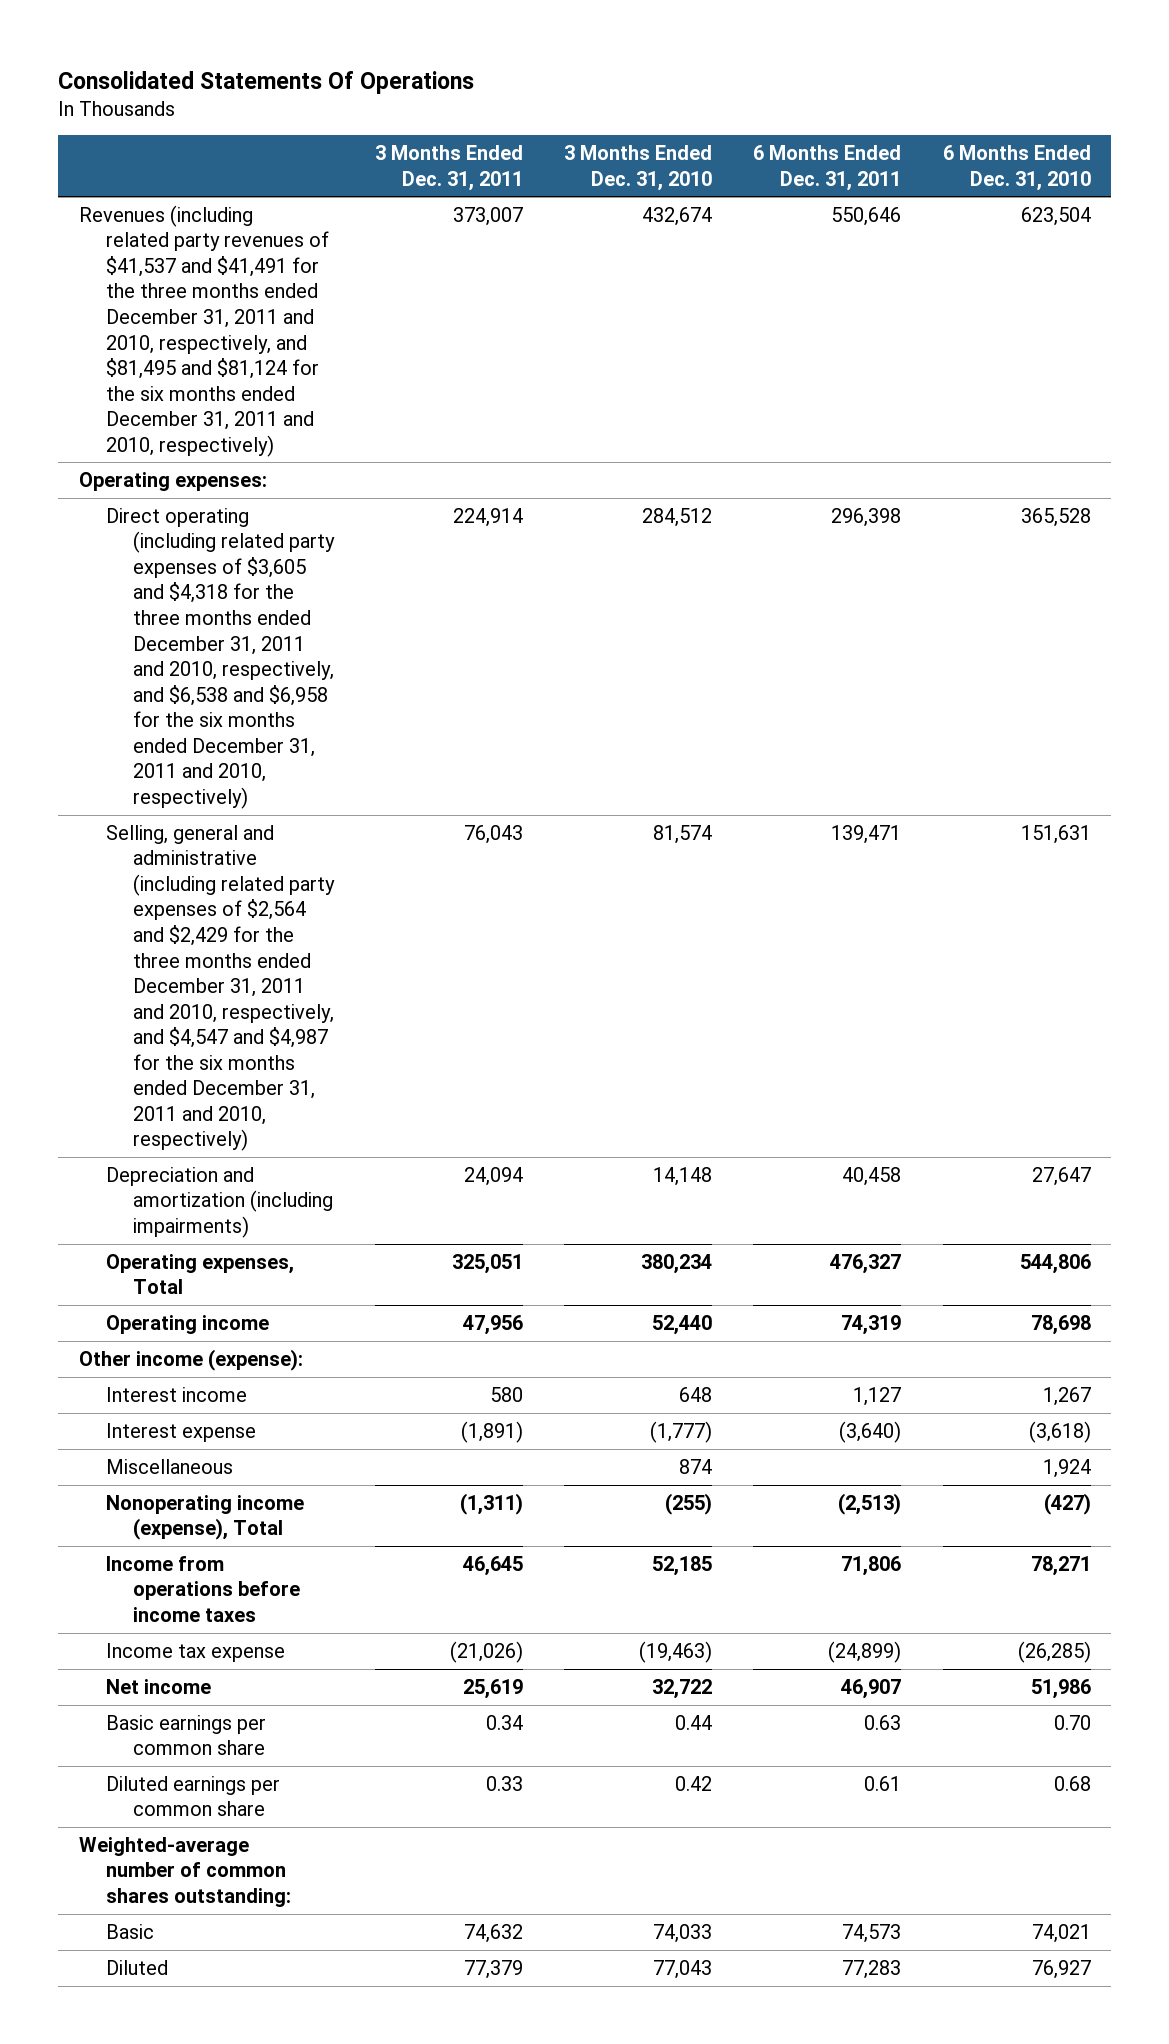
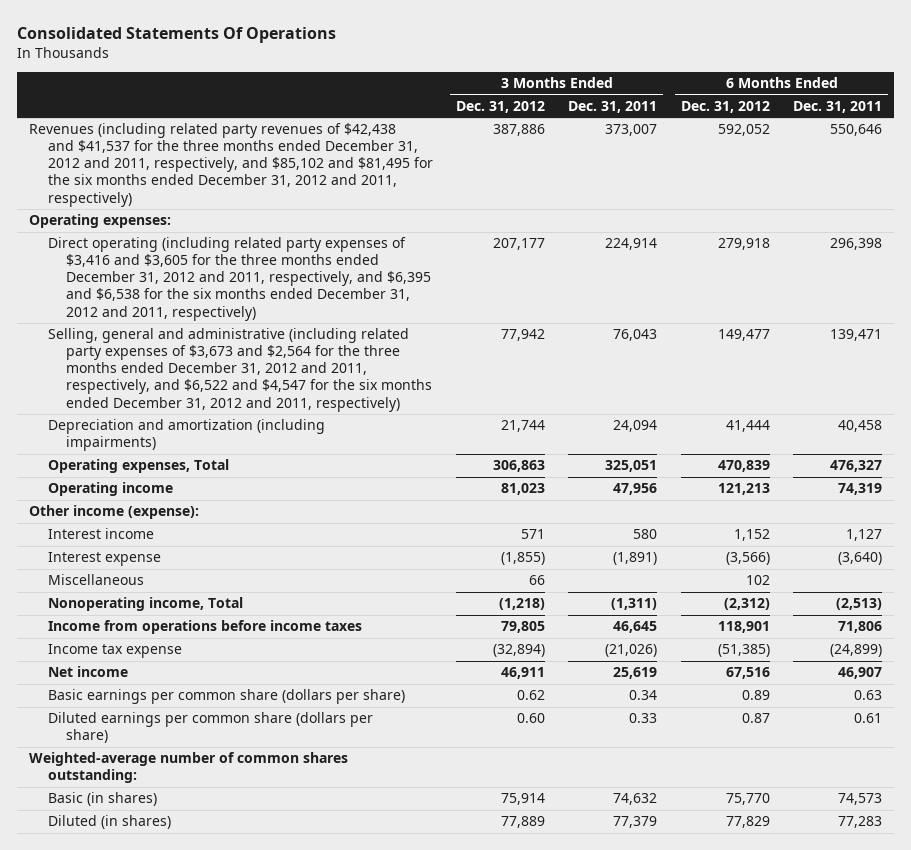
- | 3 Months Ended Dec. 31, 2011 | 3 Months Ended Dec. 31, 2010 | 6 Months Ended Dec. 31, 2011 | 6 Months Ended Dec. 31, 2010
+ | 3 Months Ended Dec. 31, 2012 | 3 Months Ended Dec. 31, 2011 | 6 Months Ended Dec. 31, 2012 | 6 Months Ended Dec. 31, 2011
- Revenues (including related party revenues of $41,537 and $41,491 for the three months ended December 31, 2011 and 2010, respectively, and $81,495 and $81,124 for the six months ended December 31, 2011 and 2010, respectively) | 373,007 | 432,674 | 550,646 | 623,504
+ Revenues (including related party revenues of $42,438 and $41,537 for the three months ended December 31, 2012 and 2011, respectively, and $85,102 and $81,495 for the six months ended December 31, 2012 and 2011, respectively) | 387,886 | 373,007 | 592,052 | 550,646
- Direct operating (including related party expenses of $3,605 and $4,318 for the three months ended December 31, 2011 and 2010, respectively, and $6,538 and $6,958 for the six months ended December 31, 2011 and 2010, respectively) | 224,914 | 284,512 | 296,398 | 365,528
- Selling, general and administrative (including related party expenses of $2,564 and $2,429 for the three months ended December 31, 2011 and 2010, respectively, and $4,547 and $4,987 for the six months ended December 31, 2011 and 2010, respectively) | 76,043 | 81,574 | 139,471 | 151,631
+ Direct operating (including related party expenses of $3,416 and $3,605 for the three months ended December 31, 2012 and 2011, respectively, and $6,395 and $6,538 for the six months ended December 31, 2012 and 2011, respectively) | 207,177 | 224,914 | 279,918 | 296,398
+ Selling, general and administrative (including related party expenses of $3,673 and $2,564 for the three months ended December 31, 2012 and 2011, respectively, and $6,522 and $4,547 for the six months ended December 31, 2012 and 2011, respectively) | 77,942 | 76,043 | 149,477 | 139,471
- Nonoperating income (expense), Total | (1,311) | (255) | (2,513) | (427)
+ Nonoperating income, Total | (1,218) | (1,311) | (2,312) | (2,513)
- Basic earnings per common share | 0.34 | 0.44 | 0.63 | 0.70
- Diluted earnings per common share | 0.33 | 0.42 | 0.61 | 0.68
+ Basic earnings per common share (dollars per share) | 0.62 | 0.34 | 0.89 | 0.63
+ Diluted earnings per common share (dollars per share) | 0.60 | 0.33 | 0.87 | 0.61
- Basic | 74,632 | 74,033 | 74,573 | 74,021
- Diluted | 77,379 | 77,043 | 77,283 | 76,927
+ Basic (in shares) | 75,914 | 74,632 | 75,770 | 74,573
+ Diluted (in shares) | 77,889 | 77,379 | 77,829 | 77,283

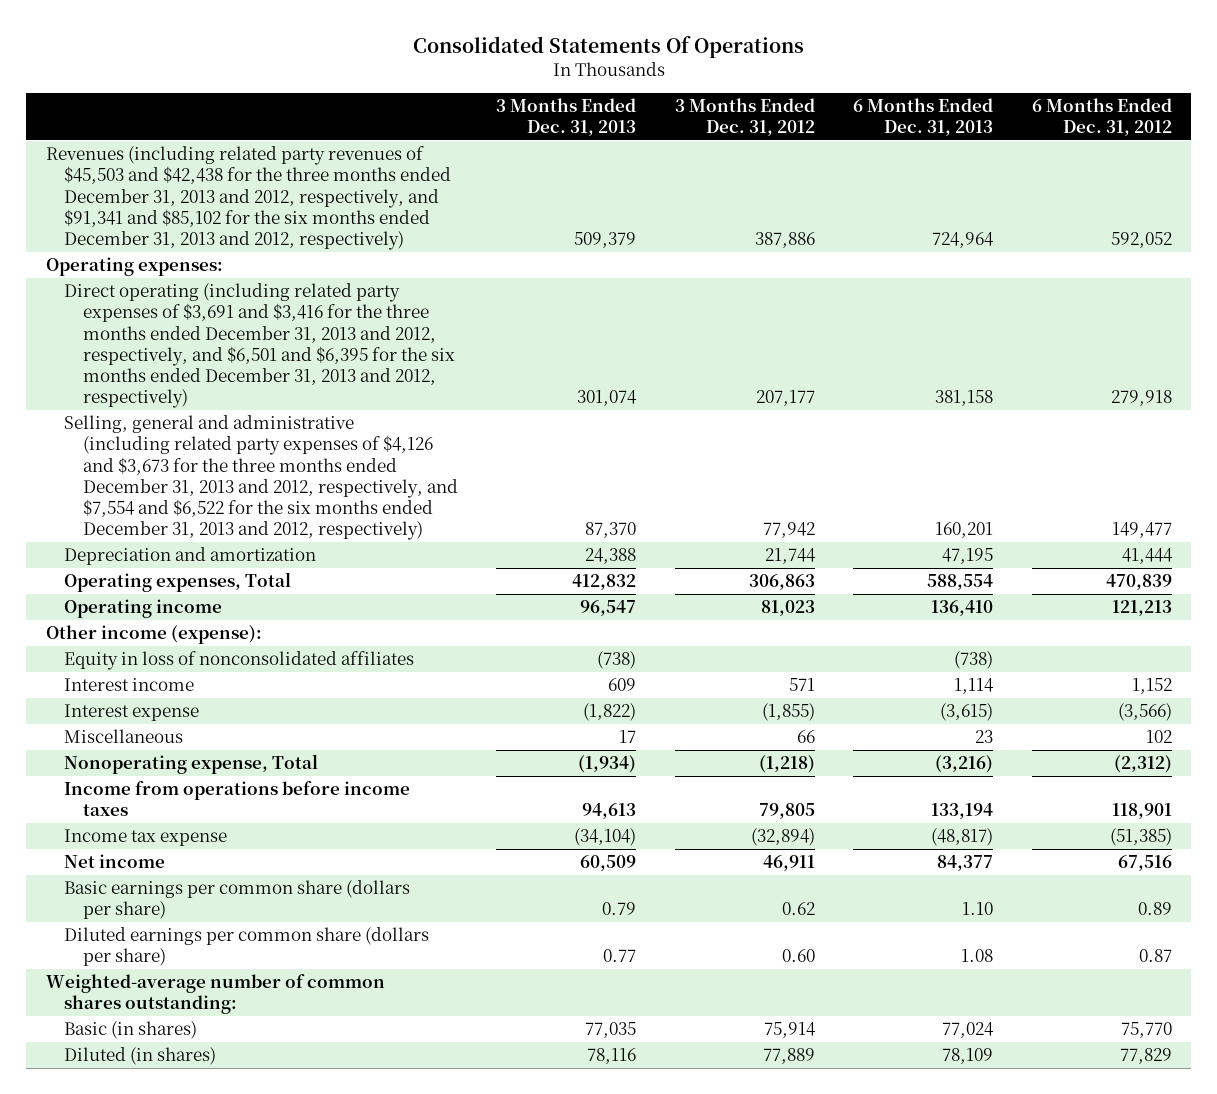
- | 3 Months Ended Dec. 31, 2012 | 3 Months Ended Dec. 31, 2011 | 6 Months Ended Dec. 31, 2012 | 6 Months Ended Dec. 31, 2011
+ | 3 Months Ended Dec. 31, 2013 | 3 Months Ended Dec. 31, 2012 | 6 Months Ended Dec. 31, 2013 | 6 Months Ended Dec. 31, 2012
- Revenues (including related party revenues of $42,438 and $41,537 for the three months ended December 31, 2012 and 2011, respectively, and $85,102 and $81,495 for the six months ended December 31, 2012 and 2011, respectively) | 387,886 | 373,007 | 592,052 | 550,646
+ Revenues (including related party revenues of $45,503 and $42,438 for the three months ended December 31, 2013 and 2012, respectively, and $91,341 and $85,102 for the six months ended December 31, 2013 and 2012, respectively) | 509,379 | 387,886 | 724,964 | 592,052
- Direct operating (including related party expenses of $3,416 and $3,605 for the three months ended December 31, 2012 and 2011, respectively, and $6,395 and $6,538 for the six months ended December 31, 2012 and 2011, respectively) | 207,177 | 224,914 | 279,918 | 296,398
- Selling, general and administrative (including related party expenses of $3,673 and $2,564 for the three months ended December 31, 2012 and 2011, respectively, and $6,522 and $4,547 for the six months ended December 31, 2012 and 2011, respectively) | 77,942 | 76,043 | 149,477 | 139,471
- Depreciation and amortization (including impairments) | 21,744 | 24,094 | 41,444 | 40,458
+ Direct operating (including related party expenses of $3,691 and $3,416 for the three months ended December 31, 2013 and 2012, respectively, and $6,501 and $6,395 for the six months ended December 31, 2013 and 2012, respectively) | 301,074 | 207,177 | 381,158 | 279,918
+ Selling, general and administrative (including related party expenses of $4,126 and $3,673 for the three months ended December 31, 2013 and 2012, respectively, and $7,554 and $6,522 for the six months ended December 31, 2013 and 2012, respectively) | 87,370 | 77,942 | 160,201 | 149,477
+ Depreciation and amortization | 24,388 | 21,744 | 47,195 | 41,444
+ Equity in loss of nonconsolidated affiliates | (738) | | (738) |
- Nonoperating income, Total | (1,218) | (1,311) | (2,312) | (2,513)
+ Nonoperating expense, Total | (1,934) | (1,218) | (3,216) | (2,312)

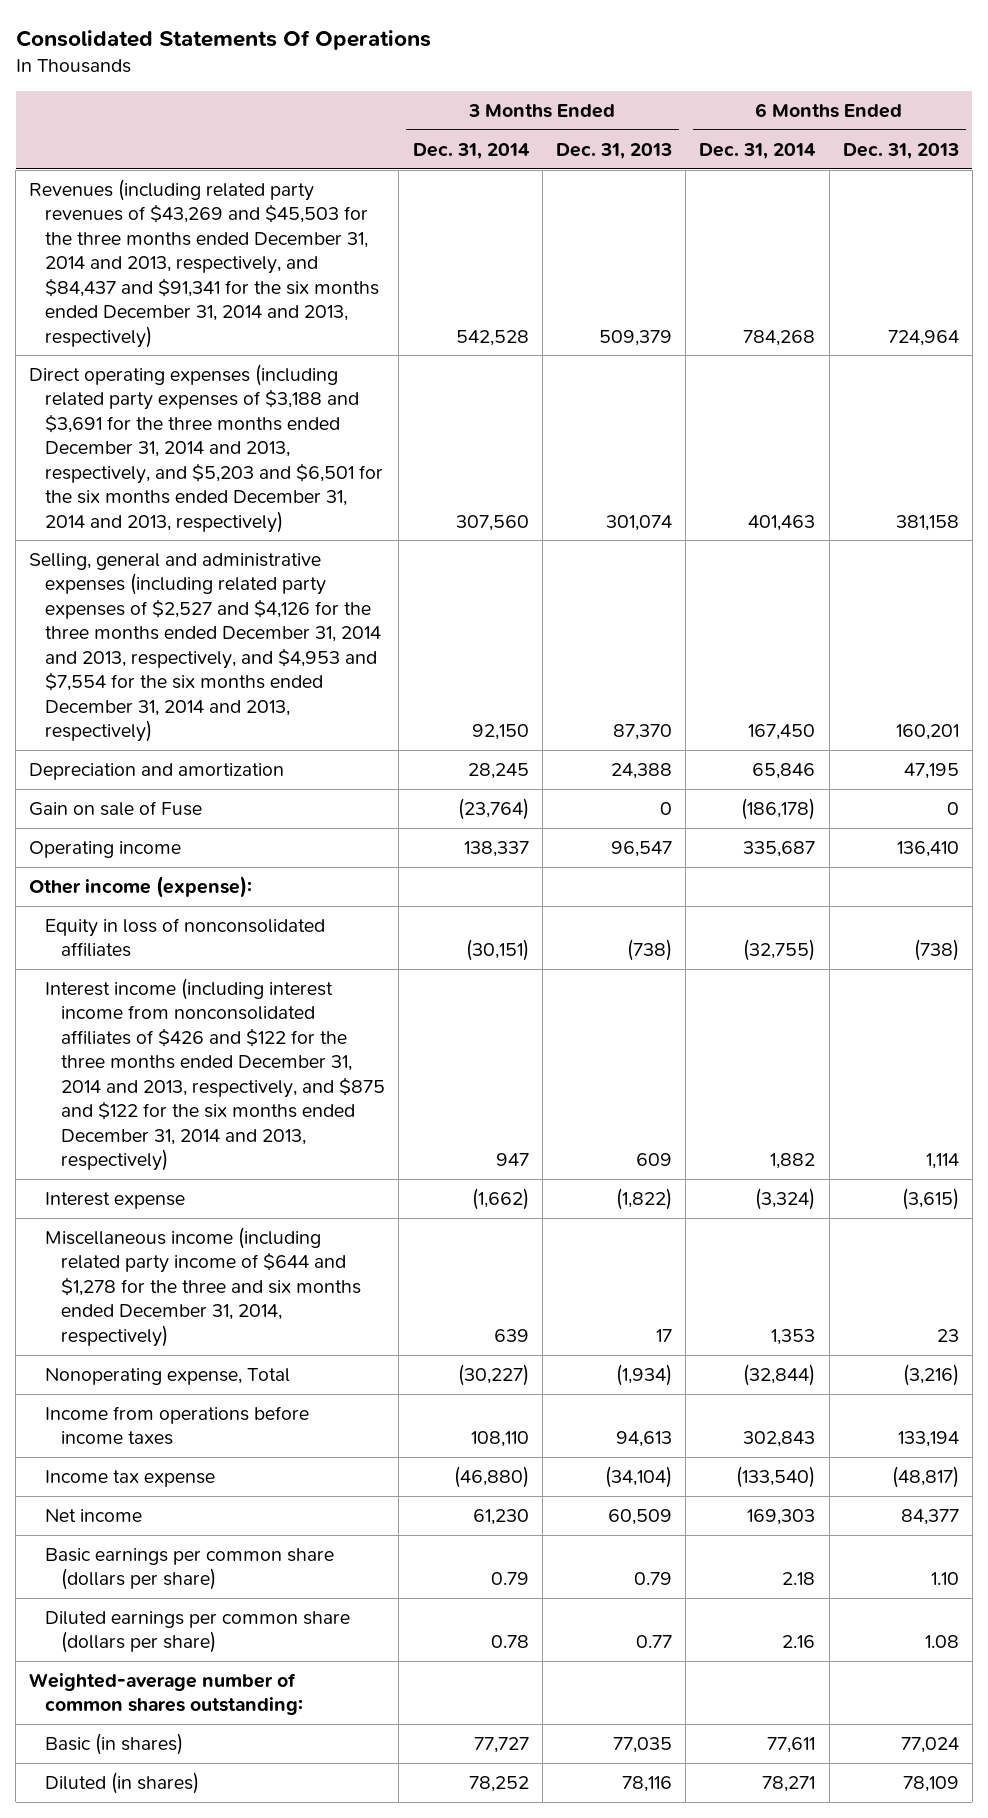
- | 3 Months Ended Dec. 31, 2013 | 3 Months Ended Dec. 31, 2012 | 6 Months Ended Dec. 31, 2013 | 6 Months Ended Dec. 31, 2012
+ | 3 Months Ended Dec. 31, 2014 | 3 Months Ended Dec. 31, 2013 | 6 Months Ended Dec. 31, 2014 | 6 Months Ended Dec. 31, 2013
- Revenues (including related party revenues of $45,503 and $42,438 for the three months ended December 31, 2013 and 2012, respectively, and $91,341 and $85,102 for the six months ended December 31, 2013 and 2012, respectively) | 509,379 | 387,886 | 724,964 | 592,052
- Operating expenses:
- Direct operating (including related party expenses of $3,691 and $3,416 for the three months ended December 31, 2013 and 2012, respectively, and $6,501 and $6,395 for the six months ended December 31, 2013 and 2012, respectively) | 301,074 | 207,177 | 381,158 | 279,918
- Selling, general and administrative (including related party expenses of $4,126 and $3,673 for the three months ended December 31, 2013 and 2012, respectively, and $7,554 and $6,522 for the six months ended December 31, 2013 and 2012, respectively) | 87,370 | 77,942 | 160,201 | 149,477
+ Revenues (including related party revenues of $43,269 and $45,503 for the three months ended December 31, 2014 and 2013, respectively, and $84,437 and $91,341 for the six months ended December 31, 2014 and 2013, respectively) | 542,528 | 509,379 | 784,268 | 724,964
+ Direct operating expenses (including related party expenses of $3,188 and $3,691 for the three months ended December 31, 2014 and 2013, respectively, and $5,203 and $6,501 for the six months ended December 31, 2014 and 2013, respectively) | 307,560 | 301,074 | 401,463 | 381,158
+ Selling, general and administrative expenses (including related party expenses of $2,527 and $4,126 for the three months ended December 31, 2014 and 2013, respectively, and $4,953 and $7,554 for the six months ended December 31, 2014 and 2013, respectively) | 92,150 | 87,370 | 167,450 | 160,201
- Operating expenses, Total | 412,832 | 306,863 | 588,554 | 470,839
+ Gain on sale of Fuse | (23,764) | 0 | (186,178) | 0
- Interest income | 609 | 571 | 1,114 | 1,152
+ Interest income (including interest income from nonconsolidated affiliates of $426 and $122 for the three months ended December 31, 2014 and 2013, respectively, and $875 and $122 for the six months ended December 31, 2014 and 2013, respectively) | 947 | 609 | 1,882 | 1,114
- Miscellaneous | 17 | 66 | 23 | 102
+ Miscellaneous income (including related party income of $644 and $1,278 for the three and six months ended December 31, 2014, respectively) | 639 | 17 | 1,353 | 23

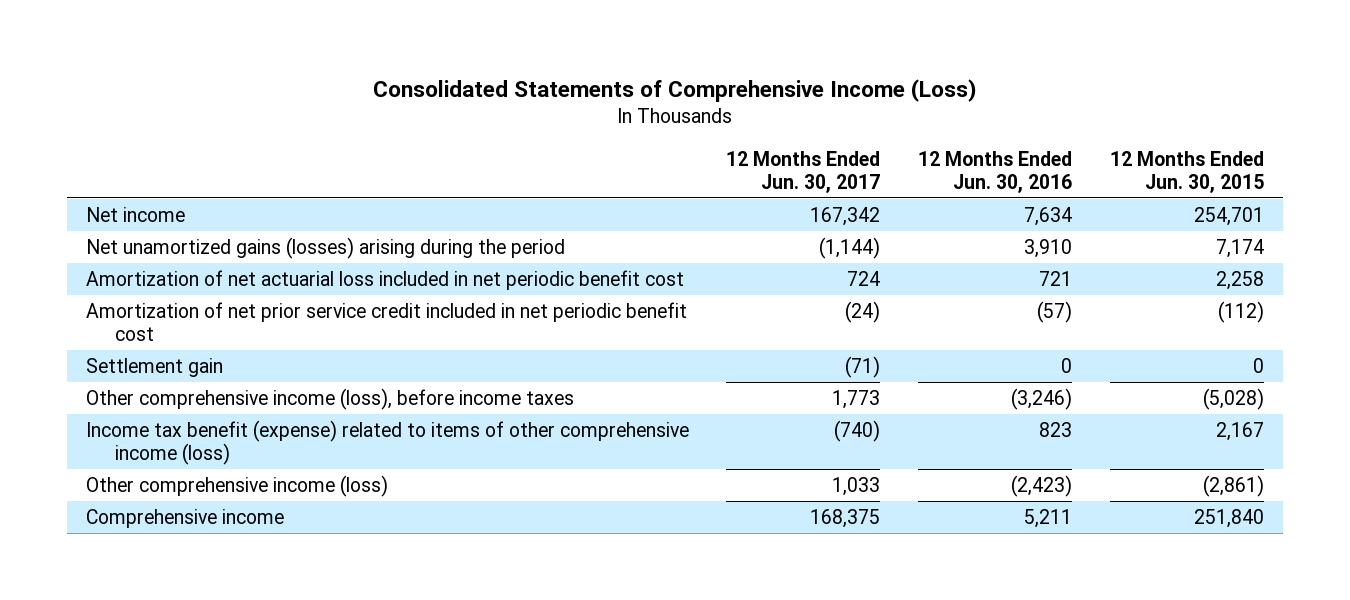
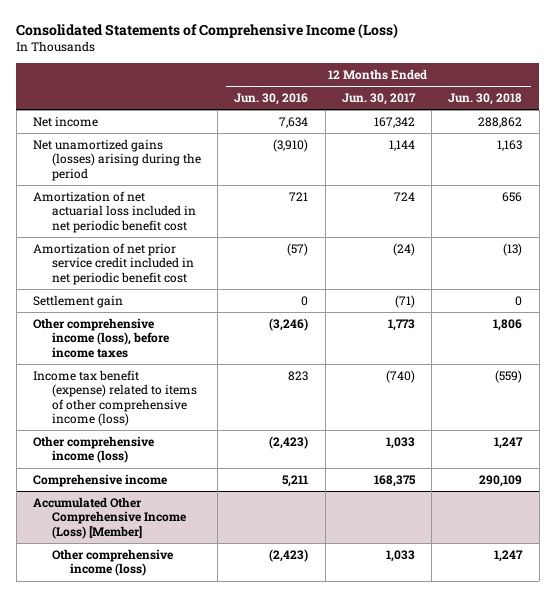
- | 12 Months Ended Jun. 30, 2017 | 12 Months Ended Jun. 30, 2016 | 12 Months Ended Jun. 30, 2015
+ | 12 Months Ended Jun. 30, 2016 | 12 Months Ended Jun. 30, 2017 | 12 Months Ended Jun. 30, 2018
- Net unamortized gains (losses) arising during the period | (1,144) | 3,910 | 7,174
+ Net unamortized gains (losses) arising during the period | (3,910) | 1,144 | 1,163
+ Accumulated Other Comprehensive Income (Loss) [Member]
+ Other comprehensive income (loss) | (2,423) | 1,033 | 1,247

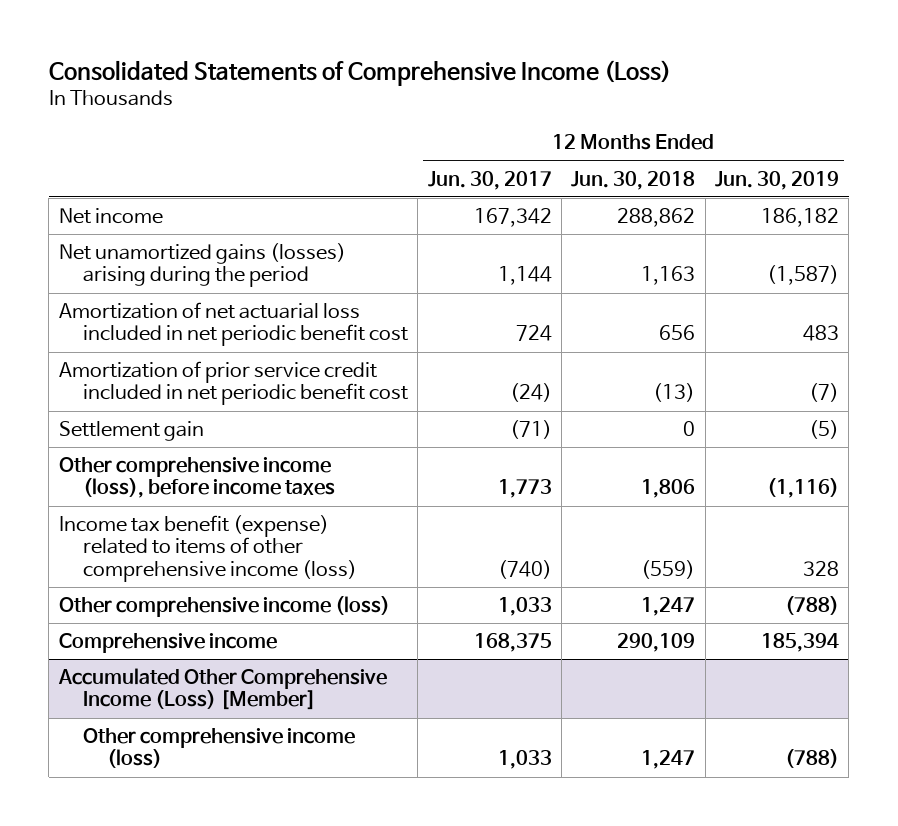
- | 12 Months Ended Jun. 30, 2016 | 12 Months Ended Jun. 30, 2017 | 12 Months Ended Jun. 30, 2018
+ | 12 Months Ended Jun. 30, 2017 | 12 Months Ended Jun. 30, 2018 | 12 Months Ended Jun. 30, 2019
- Amortization of net prior service credit included in net periodic benefit cost | (57) | (24) | (13)
+ Amortization of prior service credit included in net periodic benefit cost | (24) | (13) | (7)

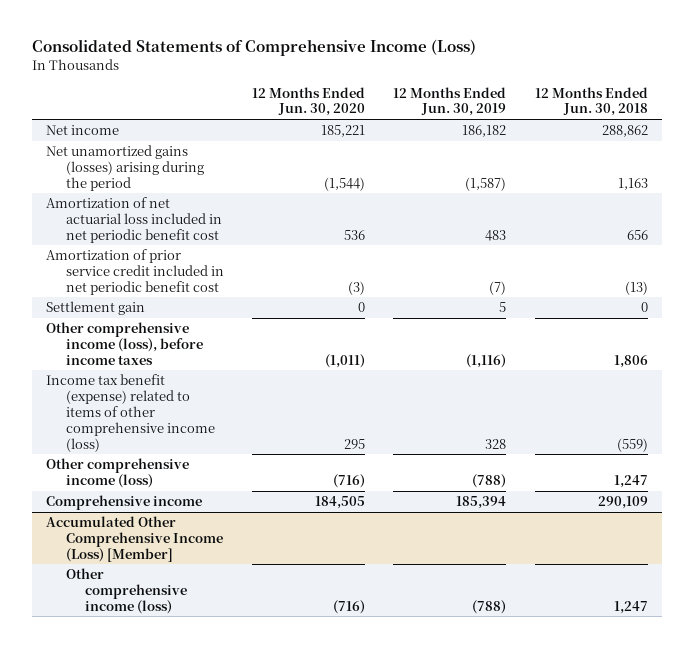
- | 12 Months Ended Jun. 30, 2017 | 12 Months Ended Jun. 30, 2018 | 12 Months Ended Jun. 30, 2019
+ | 12 Months Ended Jun. 30, 2020 | 12 Months Ended Jun. 30, 2019 | 12 Months Ended Jun. 30, 2018
- Settlement gain | (71) | 0 | (5)
+ Settlement gain | 0 | 5 | 0

